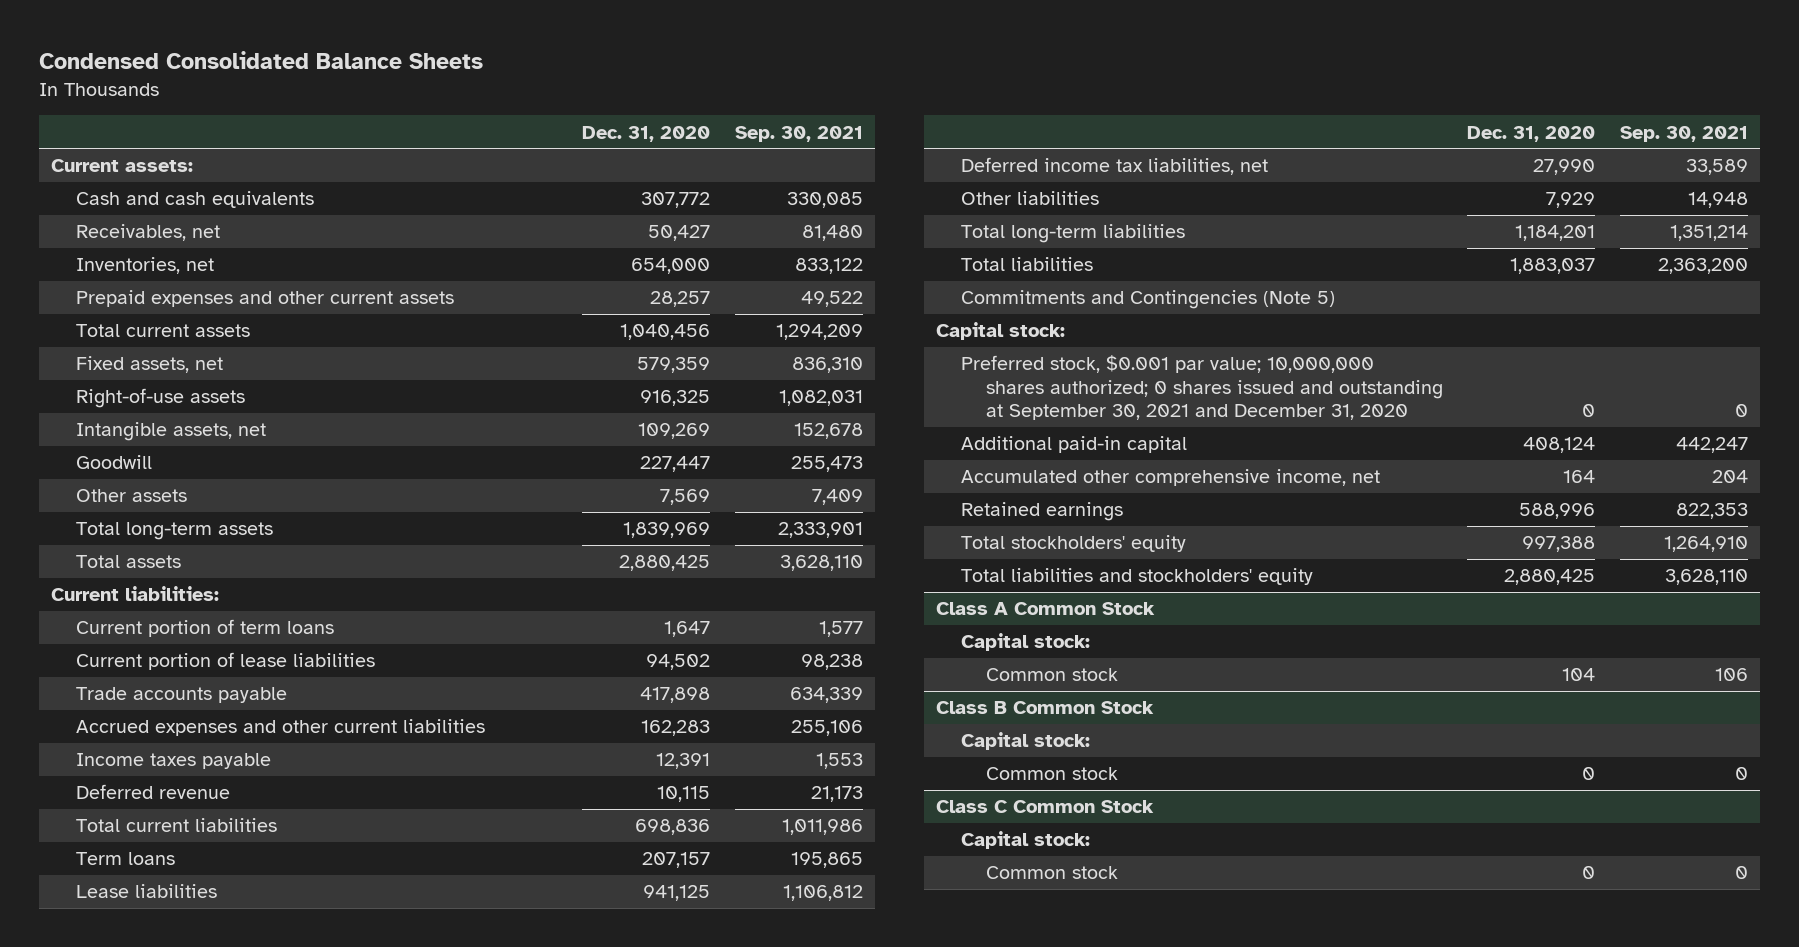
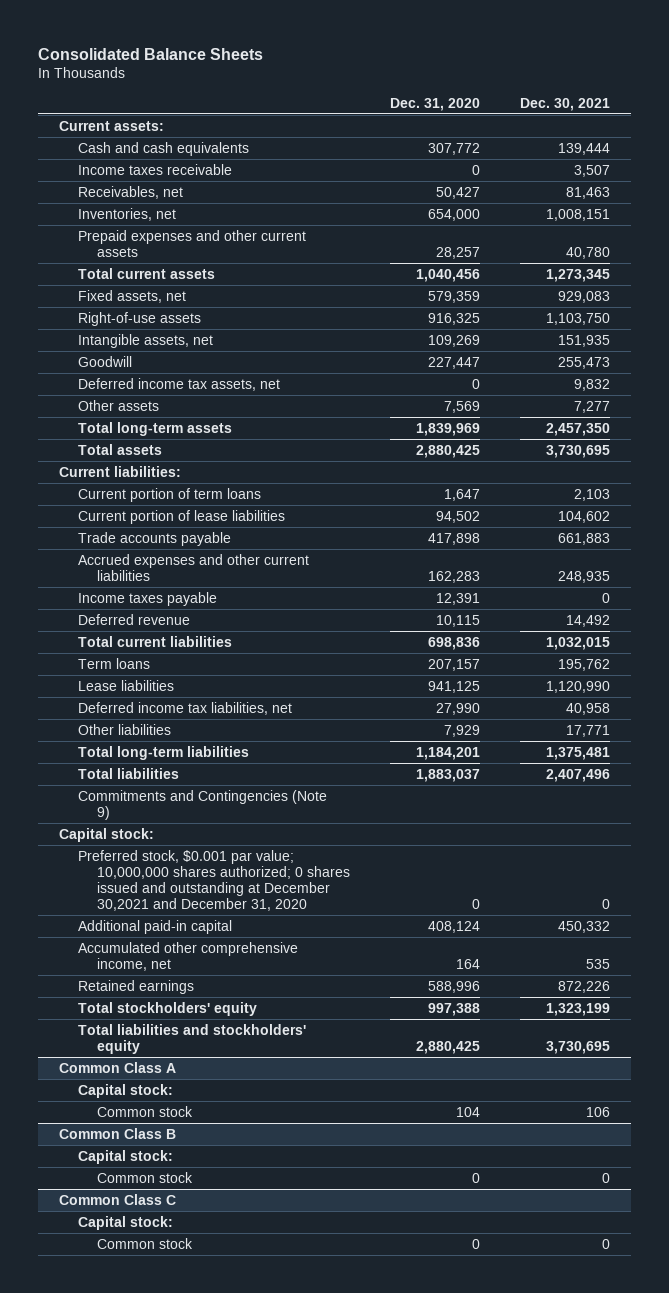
- Condensed Consolidated Balance Sheets
+ Consolidated Balance Sheets
- | Dec. 31, 2020 | Sep. 30, 2021
+ | Dec. 31, 2020 | Dec. 30, 2021
+ Income taxes receivable | 0 | 3,507
+ Deferred income tax assets, net | 0 | 9,832
- Commitments and Contingencies (Note 5)
+ Commitments and Contingencies (Note 9)
- Preferred stock, $0.001 par value; 10,000,000 shares authorized; 0 shares issued and outstanding at September 30, 2021 and December 31, 2020 | 0 | 0
+ Preferred stock, $0.001 par value; 10,000,000 shares authorized; 0 shares issued and outstanding at December 30,2021 and December 31, 2020 | 0 | 0
- Class A Common Stock
+ Common Class A
- Class B Common Stock
+ Common Class B
- Class C Common Stock
+ Common Class C

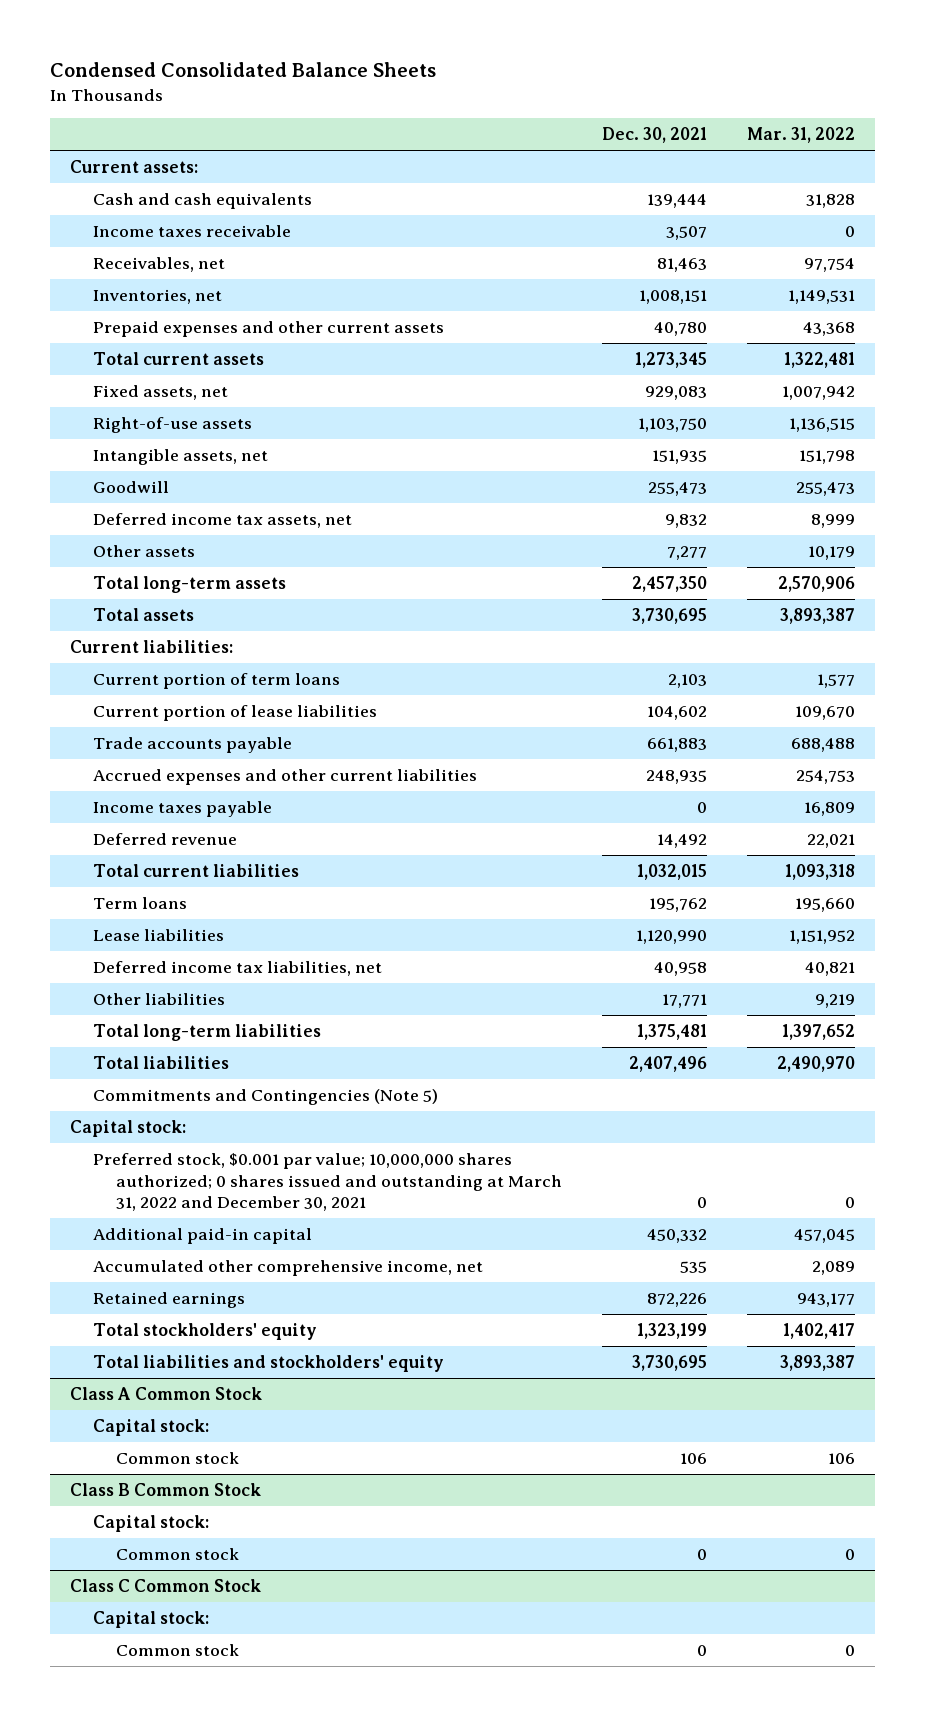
- Consolidated Balance Sheets
+ Condensed Consolidated Balance Sheets
- | Dec. 31, 2020 | Dec. 30, 2021
+ | Dec. 30, 2021 | Mar. 31, 2022
- Commitments and Contingencies (Note 9)
+ Commitments and Contingencies (Note 5)
- Preferred stock, $0.001 par value; 10,000,000 shares authorized; 0 shares issued and outstanding at December 30,2021 and December 31, 2020 | 0 | 0
+ Preferred stock, $0.001 par value; 10,000,000 shares authorized; 0 shares issued and outstanding at March 31, 2022 and December 30, 2021 | 0 | 0
- Common Class A
+ Class A Common Stock
- Common Class B
+ Class B Common Stock
- Common Class C
+ Class C Common Stock

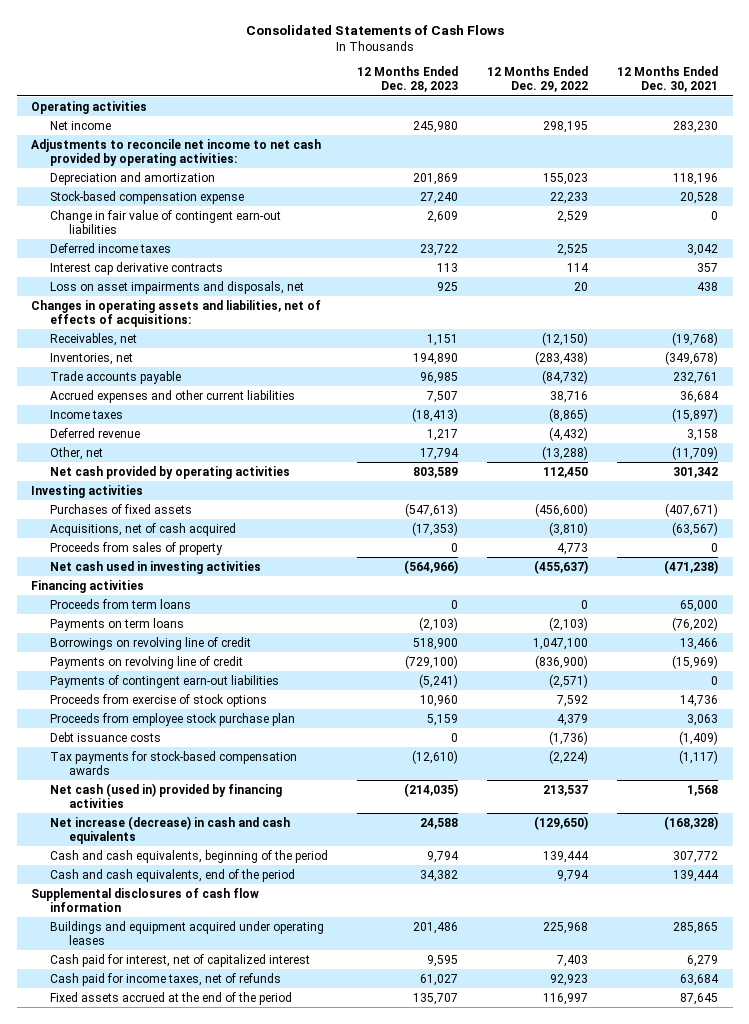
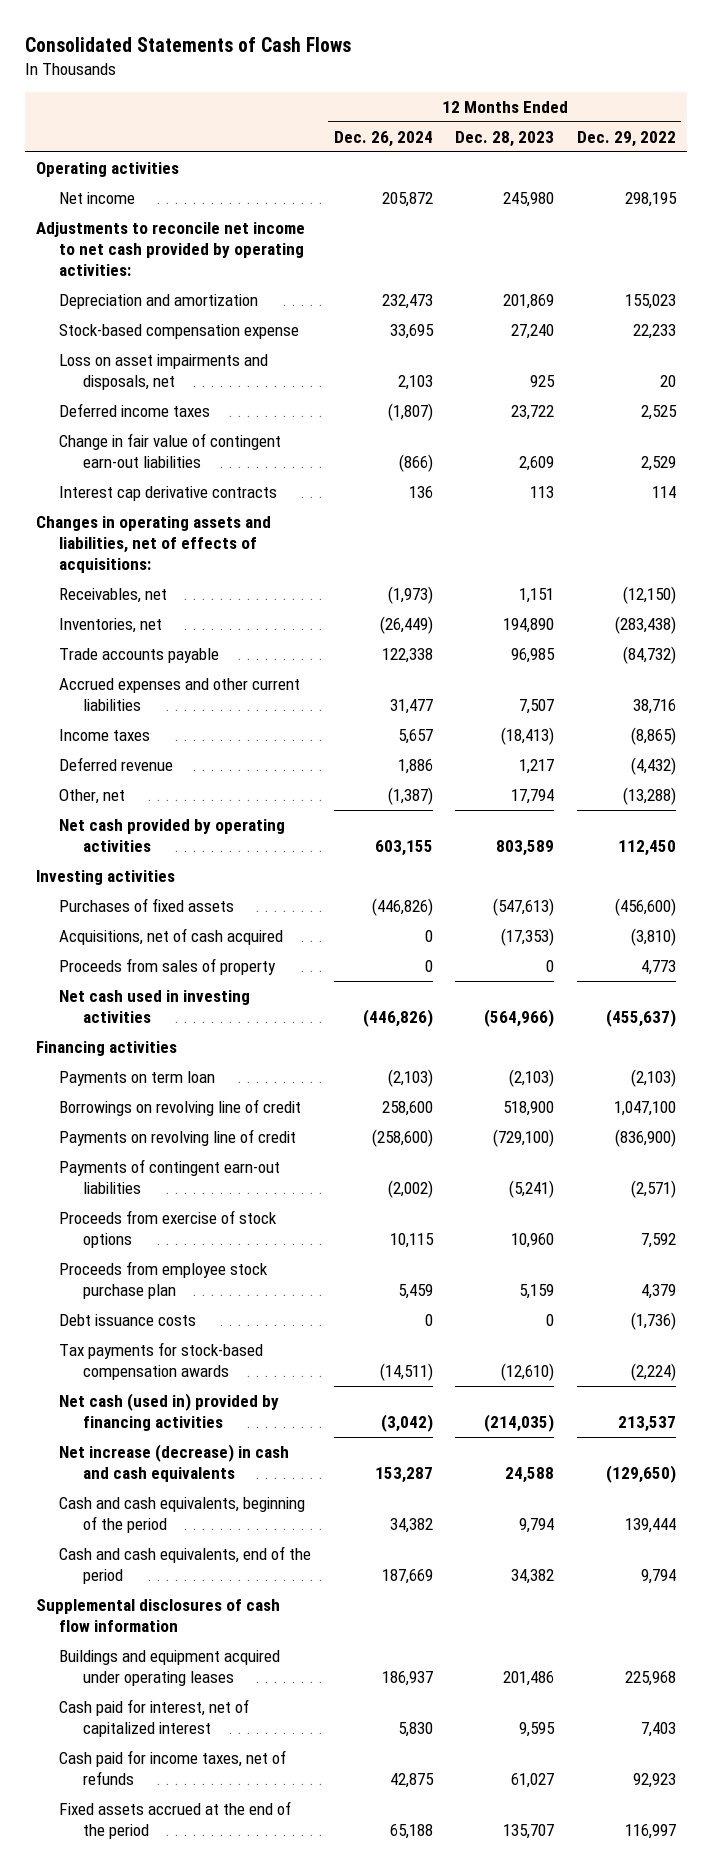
- | 12 Months Ended Dec. 28, 2023 | 12 Months Ended Dec. 29, 2022 | 12 Months Ended Dec. 30, 2021
+ | 12 Months Ended Dec. 26, 2024 | 12 Months Ended Dec. 28, 2023 | 12 Months Ended Dec. 29, 2022
moved up: Loss on asset impairments and disposals, net | 2,103 | 925 | 20
moved down: Change in fair value of contingent earn-out liabilities | (866) | 2,609 | 2,529
- Proceeds from term loans | 0 | 0 | 65,000
- Payments on term loans | (2,103) | (2,103) | (76,202)
+ Payments on term loan | (2,103) | (2,103) | (2,103)

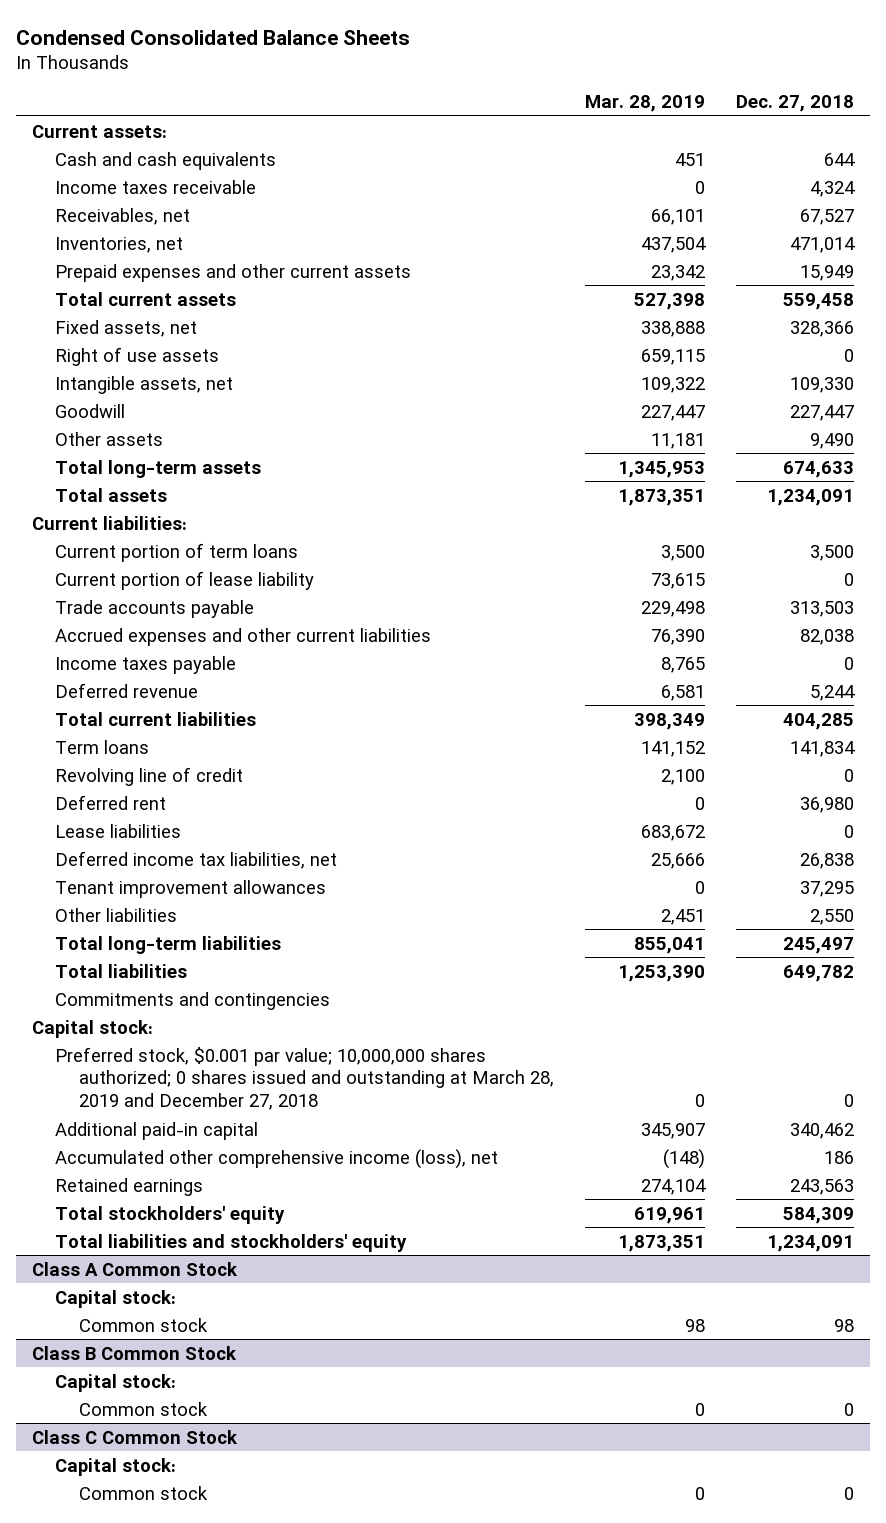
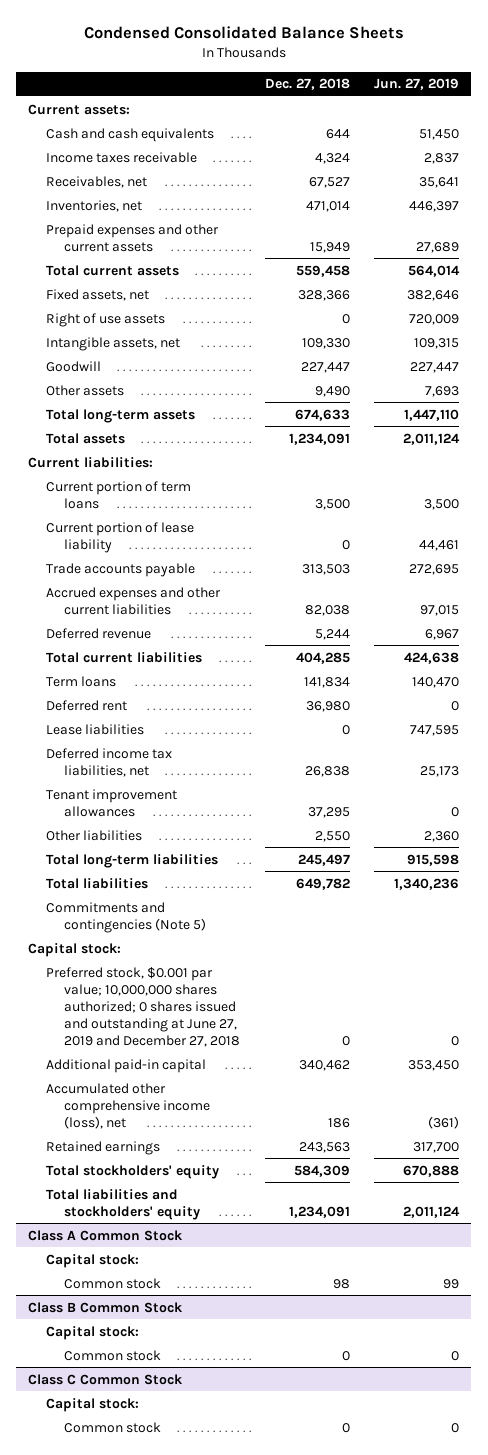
- | Mar. 28, 2019 | Dec. 27, 2018
+ | Dec. 27, 2018 | Jun. 27, 2019
- Income taxes payable | 8,765 | 0
- Revolving line of credit | 2,100 | 0
- Commitments and contingencies
+ Commitments and contingencies (Note 5)
- Preferred stock, $0.001 par value; 10,000,000 shares authorized; 0 shares issued and outstanding at March 28, 2019 and December 27, 2018 | 0 | 0
+ Preferred stock, $0.001 par value; 10,000,000 shares authorized; 0 shares issued and outstanding at June 27, 2019 and December 27, 2018 | 0 | 0

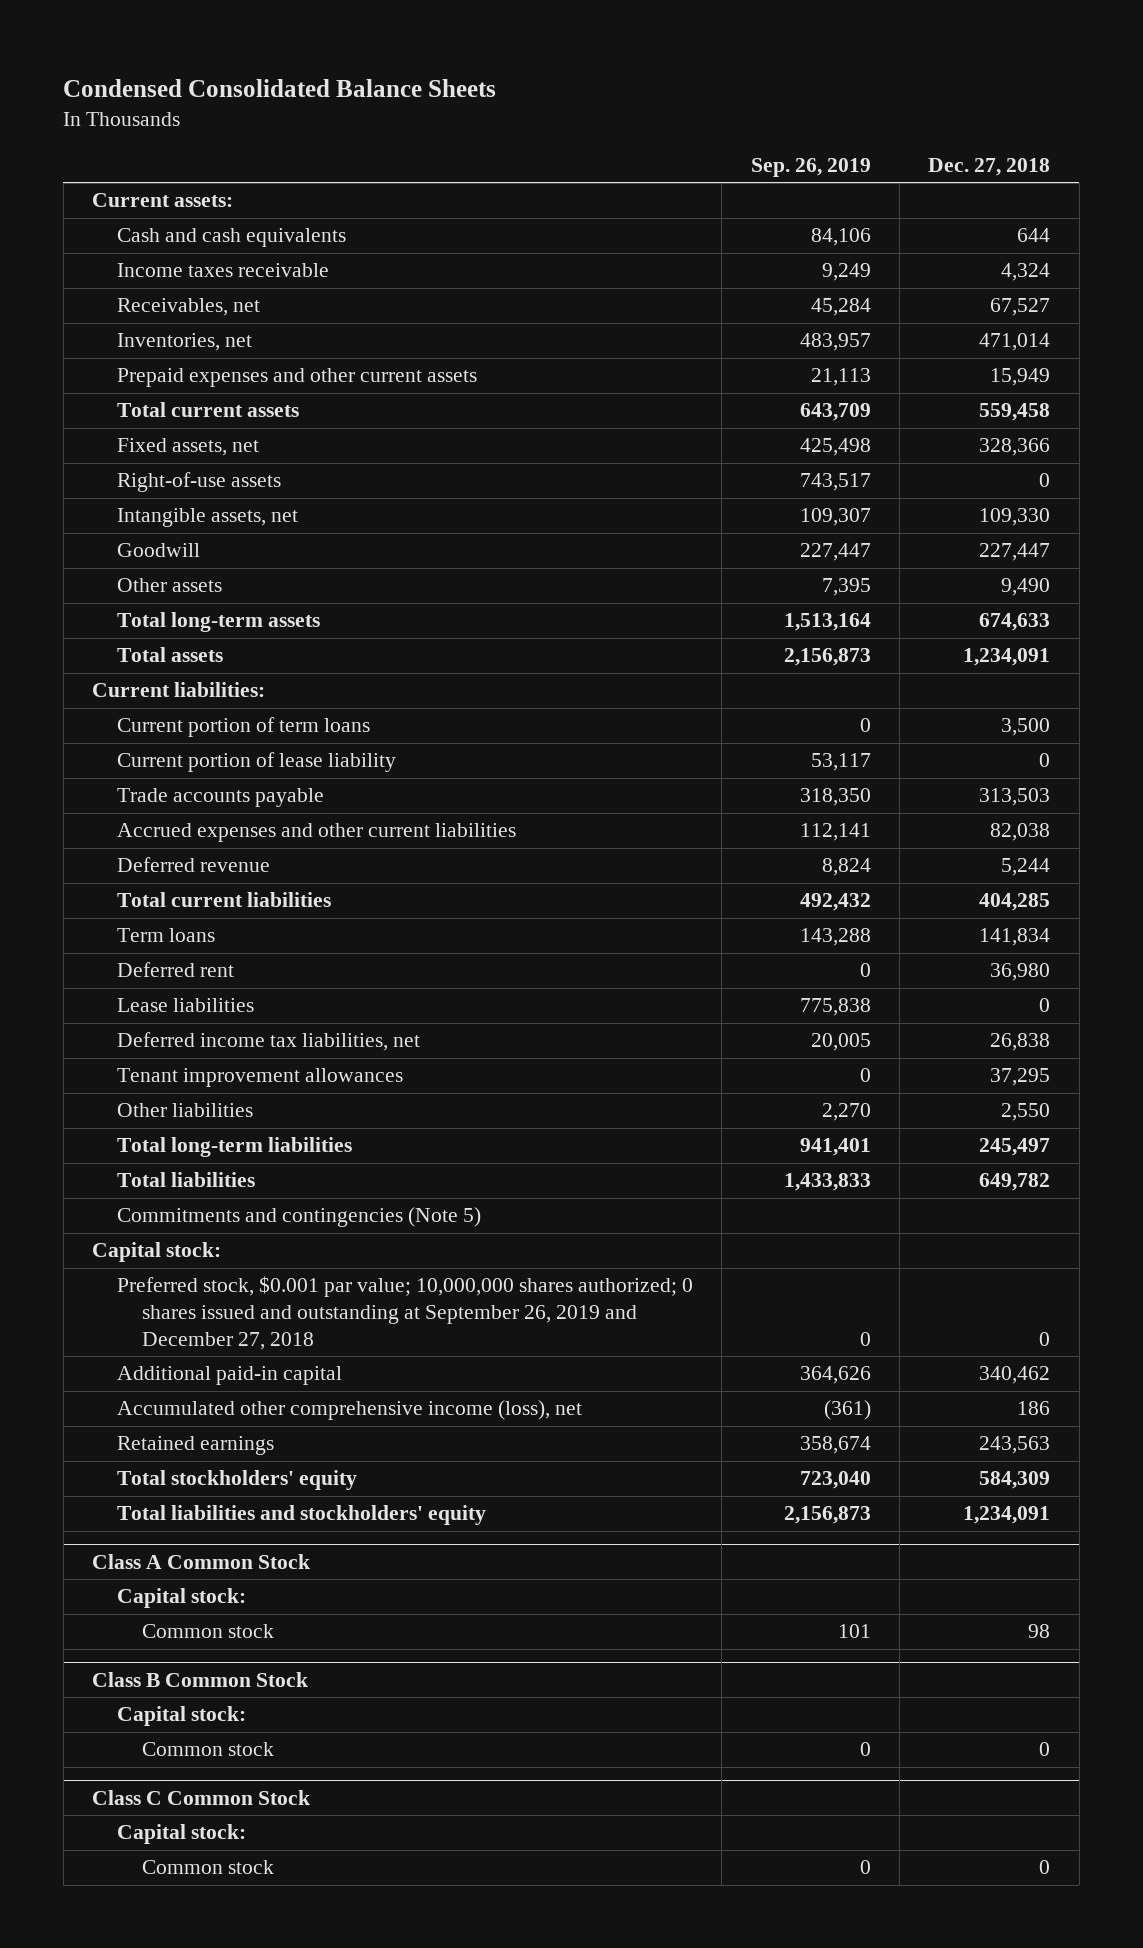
- | Dec. 27, 2018 | Jun. 27, 2019
+ | Sep. 26, 2019 | Dec. 27, 2018
- Right of use assets | 0 | 720,009
+ Right-of-use assets | 743,517 | 0
- Preferred stock, $0.001 par value; 10,000,000 shares authorized; 0 shares issued and outstanding at June 27, 2019 and December 27, 2018 | 0 | 0
+ Preferred stock, $0.001 par value; 10,000,000 shares authorized; 0 shares issued and outstanding at September 26, 2019 and December 27, 2018 | 0 | 0

